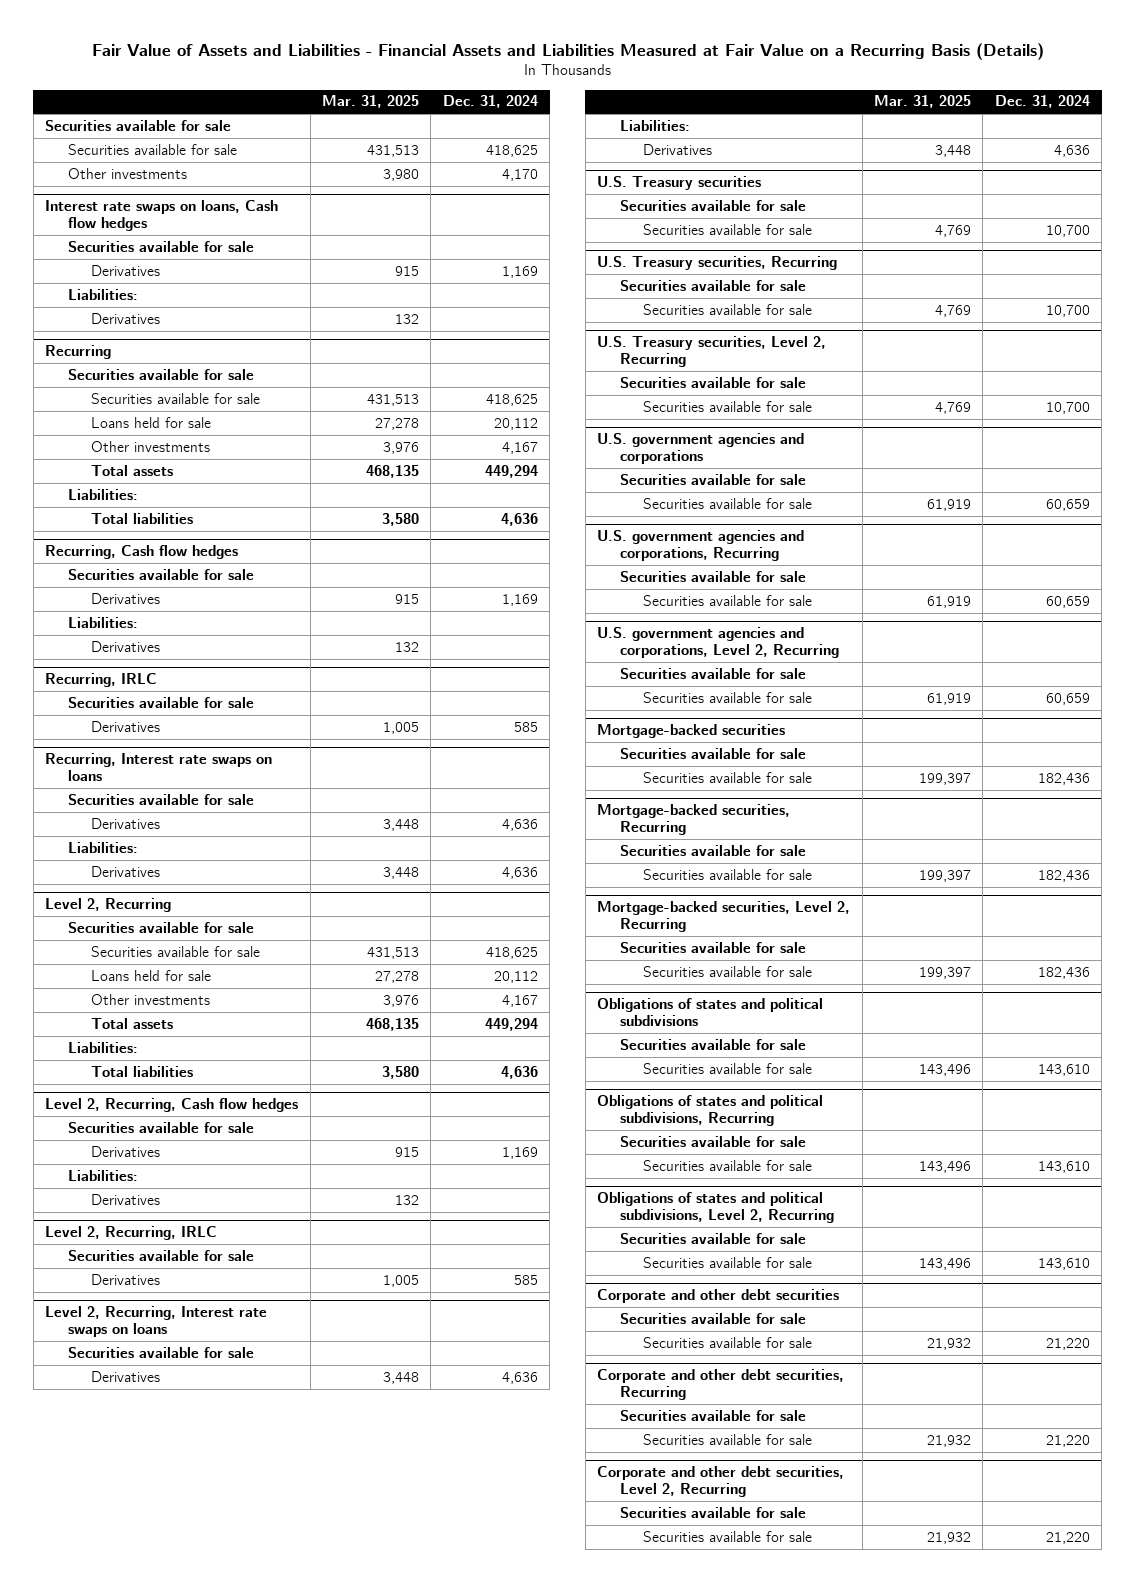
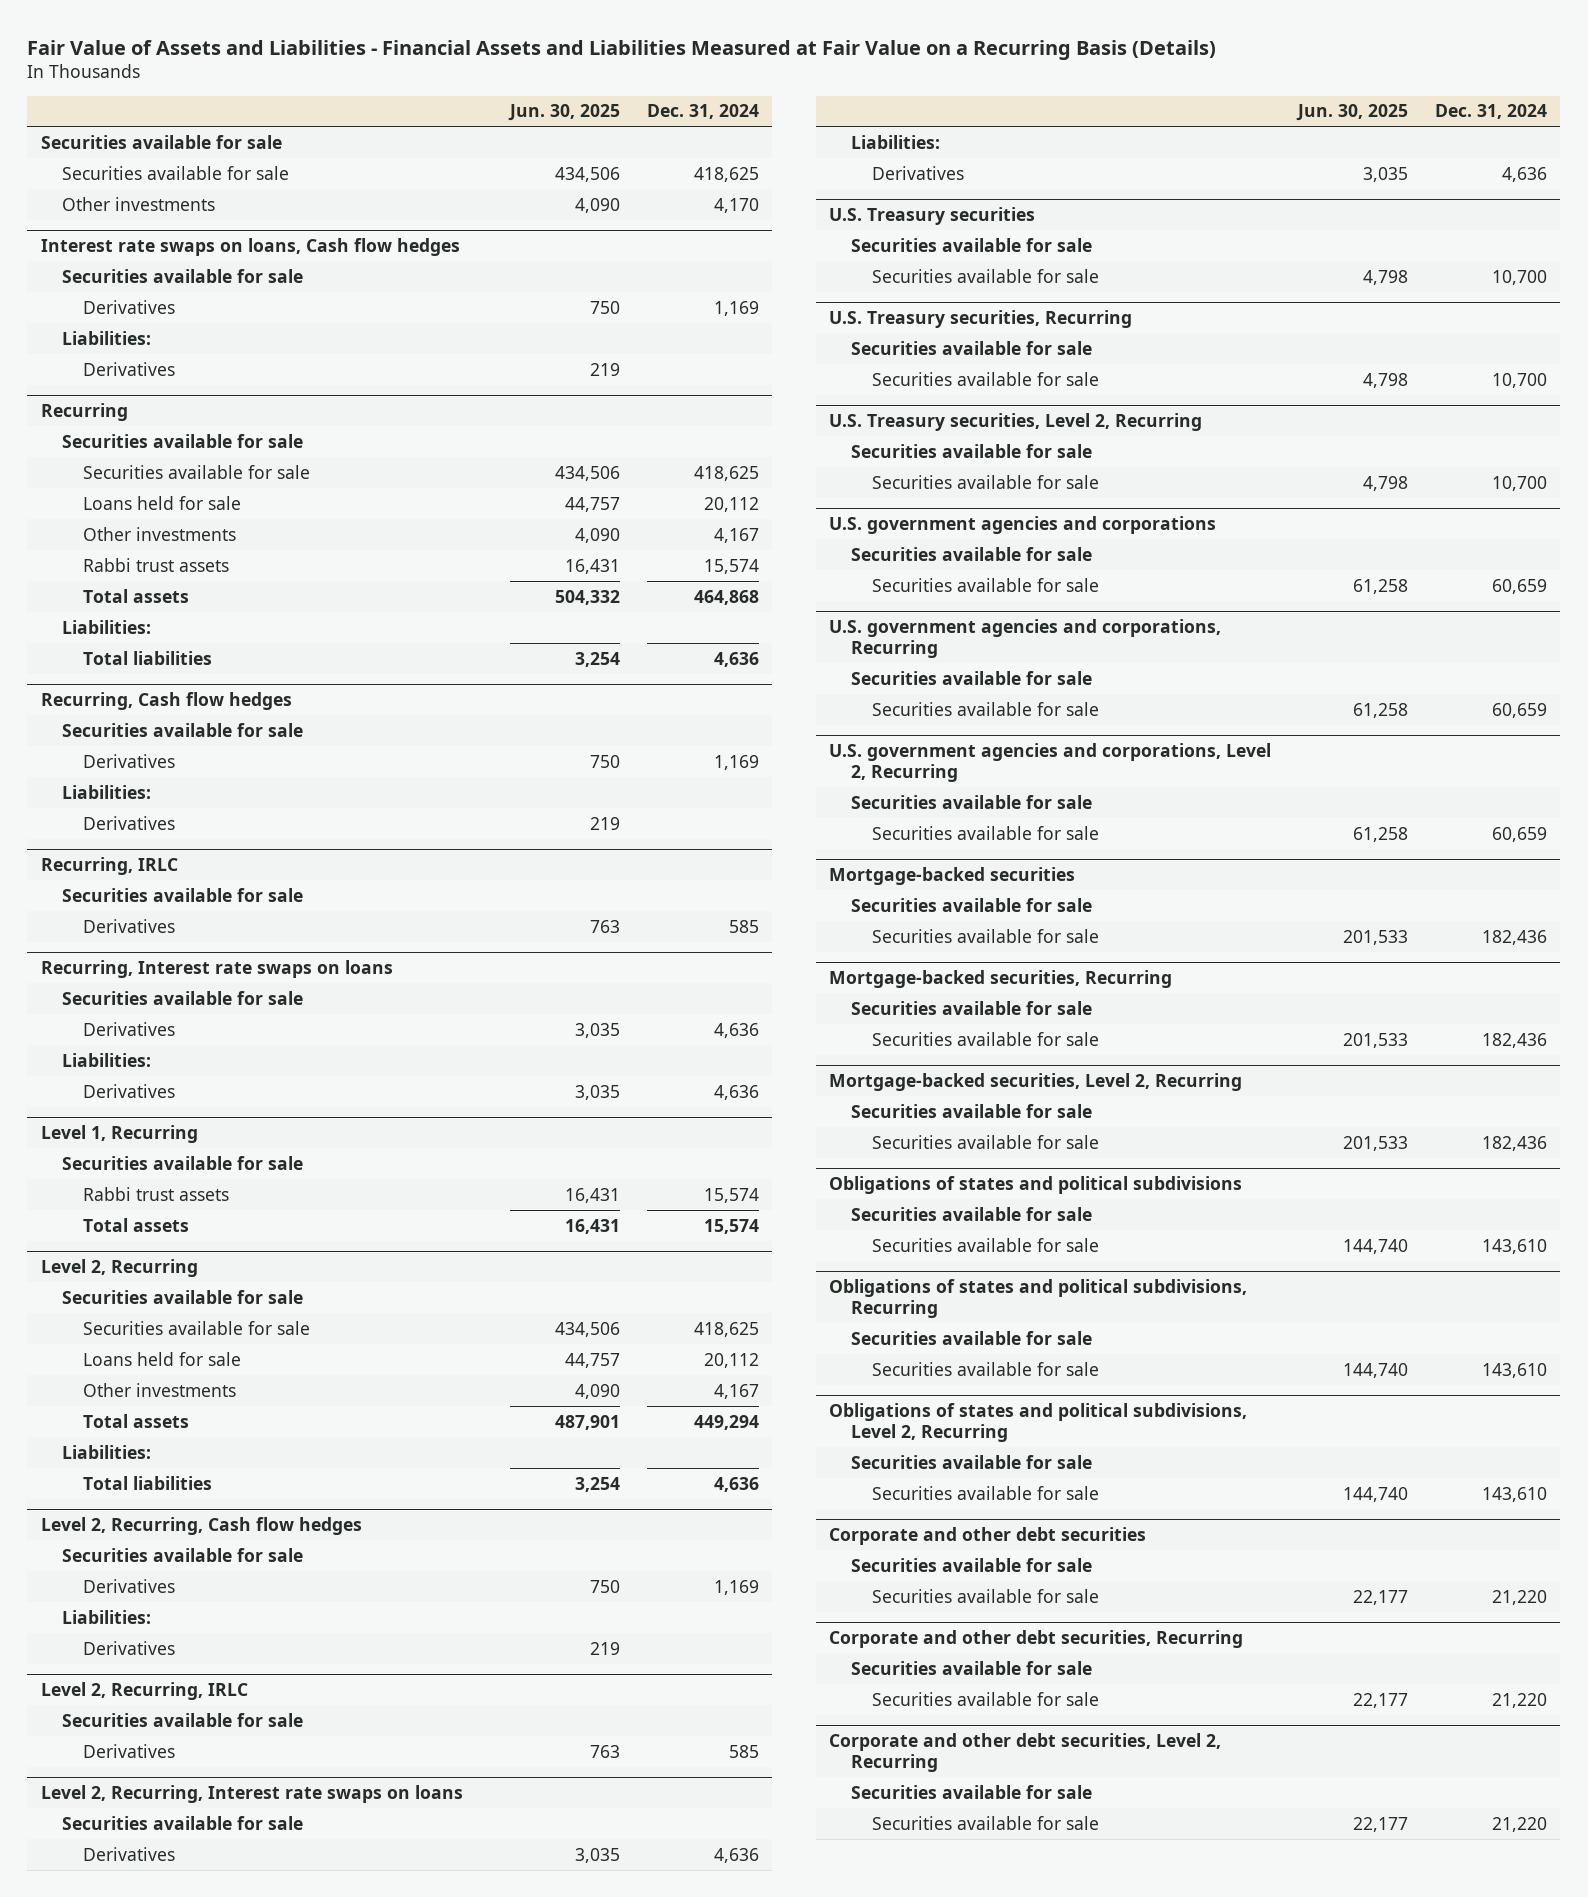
- | Mar. 31, 2025 | Dec. 31, 2024
+ | Jun. 30, 2025 | Dec. 31, 2024
@ Recurring
- Total assets | 468,135 | 449,294
+ Rabbi trust assets | 16,431 | 15,574
+ Total assets | 504,332 | 464,868
+ Level 1, Recurring
+ Securities available for sale
+ Rabbi trust assets | 16,431 | 15,574
+ Total assets | 16,431 | 15,574

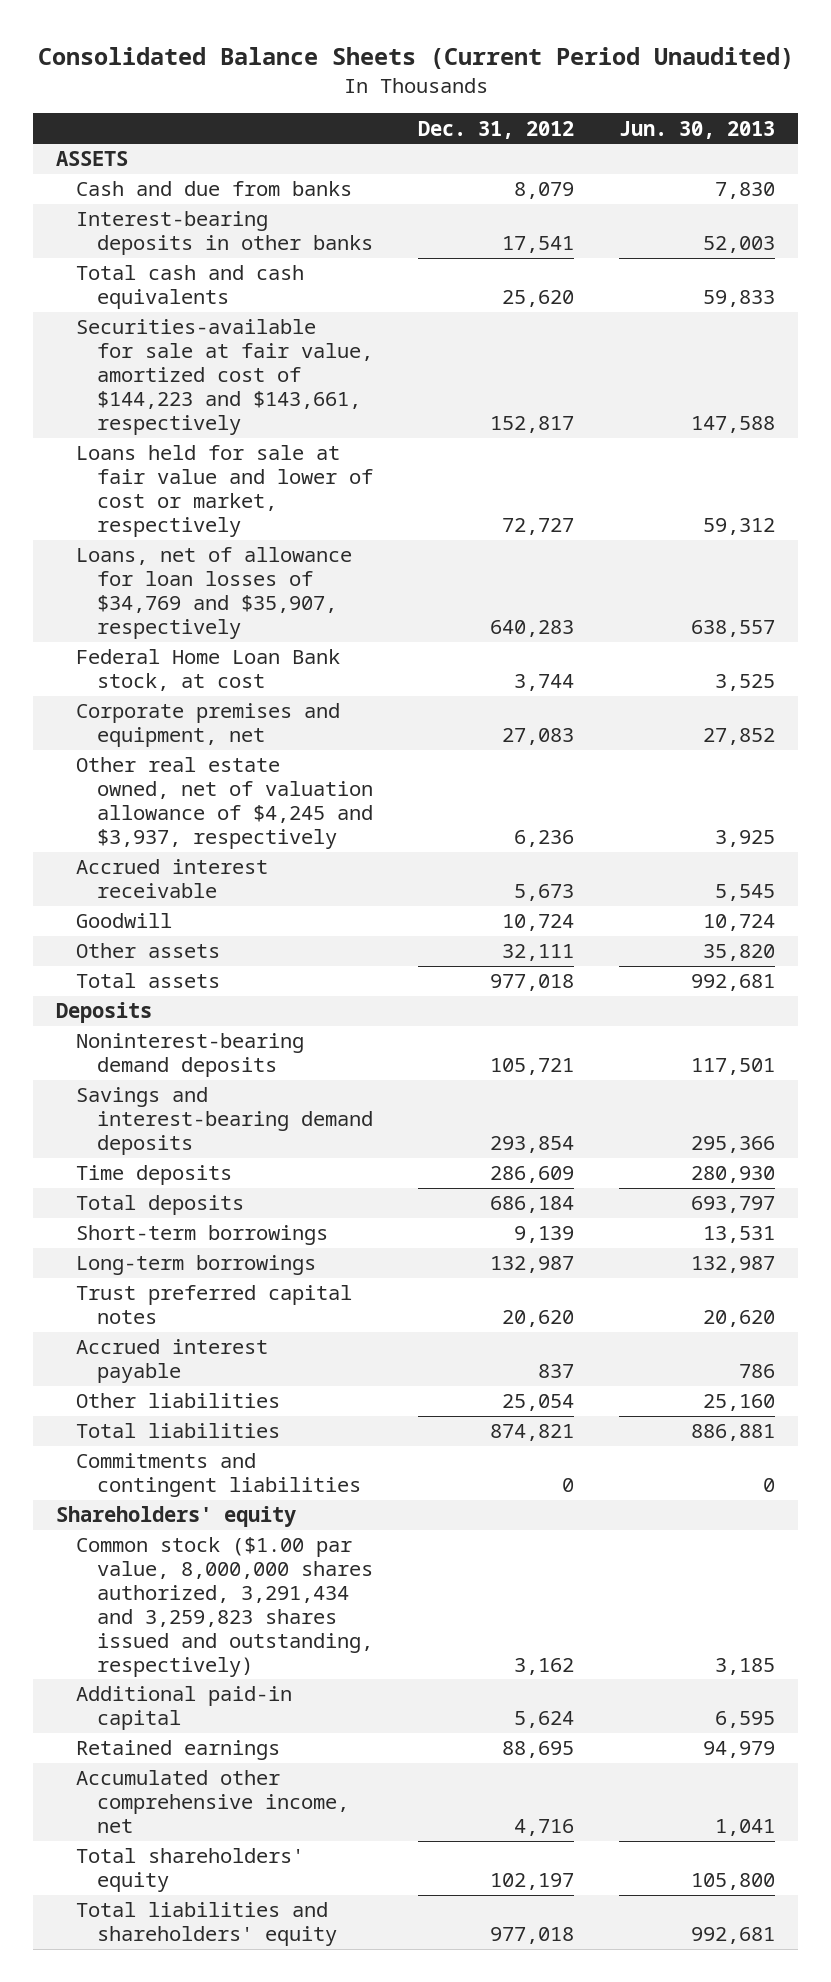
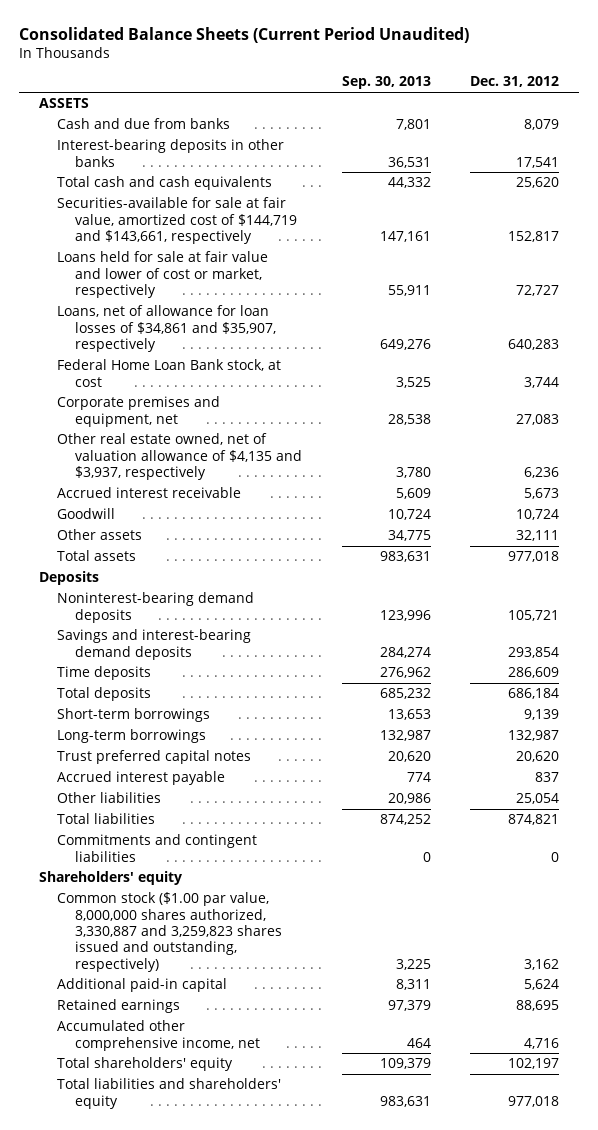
- | Dec. 31, 2012 | Jun. 30, 2013
+ | Sep. 30, 2013 | Dec. 31, 2012
- Securities-available for sale at fair value, amortized cost of $144,223 and $143,661, respectively | 152,817 | 147,588
+ Securities-available for sale at fair value, amortized cost of $144,719 and $143,661, respectively | 147,161 | 152,817
- Loans, net of allowance for loan losses of $34,769 and $35,907, respectively | 640,283 | 638,557
+ Loans, net of allowance for loan losses of $34,861 and $35,907, respectively | 649,276 | 640,283
- Other real estate owned, net of valuation allowance of $4,245 and $3,937, respectively | 6,236 | 3,925
+ Other real estate owned, net of valuation allowance of $4,135 and $3,937, respectively | 3,780 | 6,236
- Common stock ($1.00 par value, 8,000,000 shares authorized, 3,291,434 and 3,259,823 shares issued and outstanding, respectively) | 3,162 | 3,185
+ Common stock ($1.00 par value, 8,000,000 shares authorized, 3,330,887 and 3,259,823 shares issued and outstanding, respectively) | 3,225 | 3,162

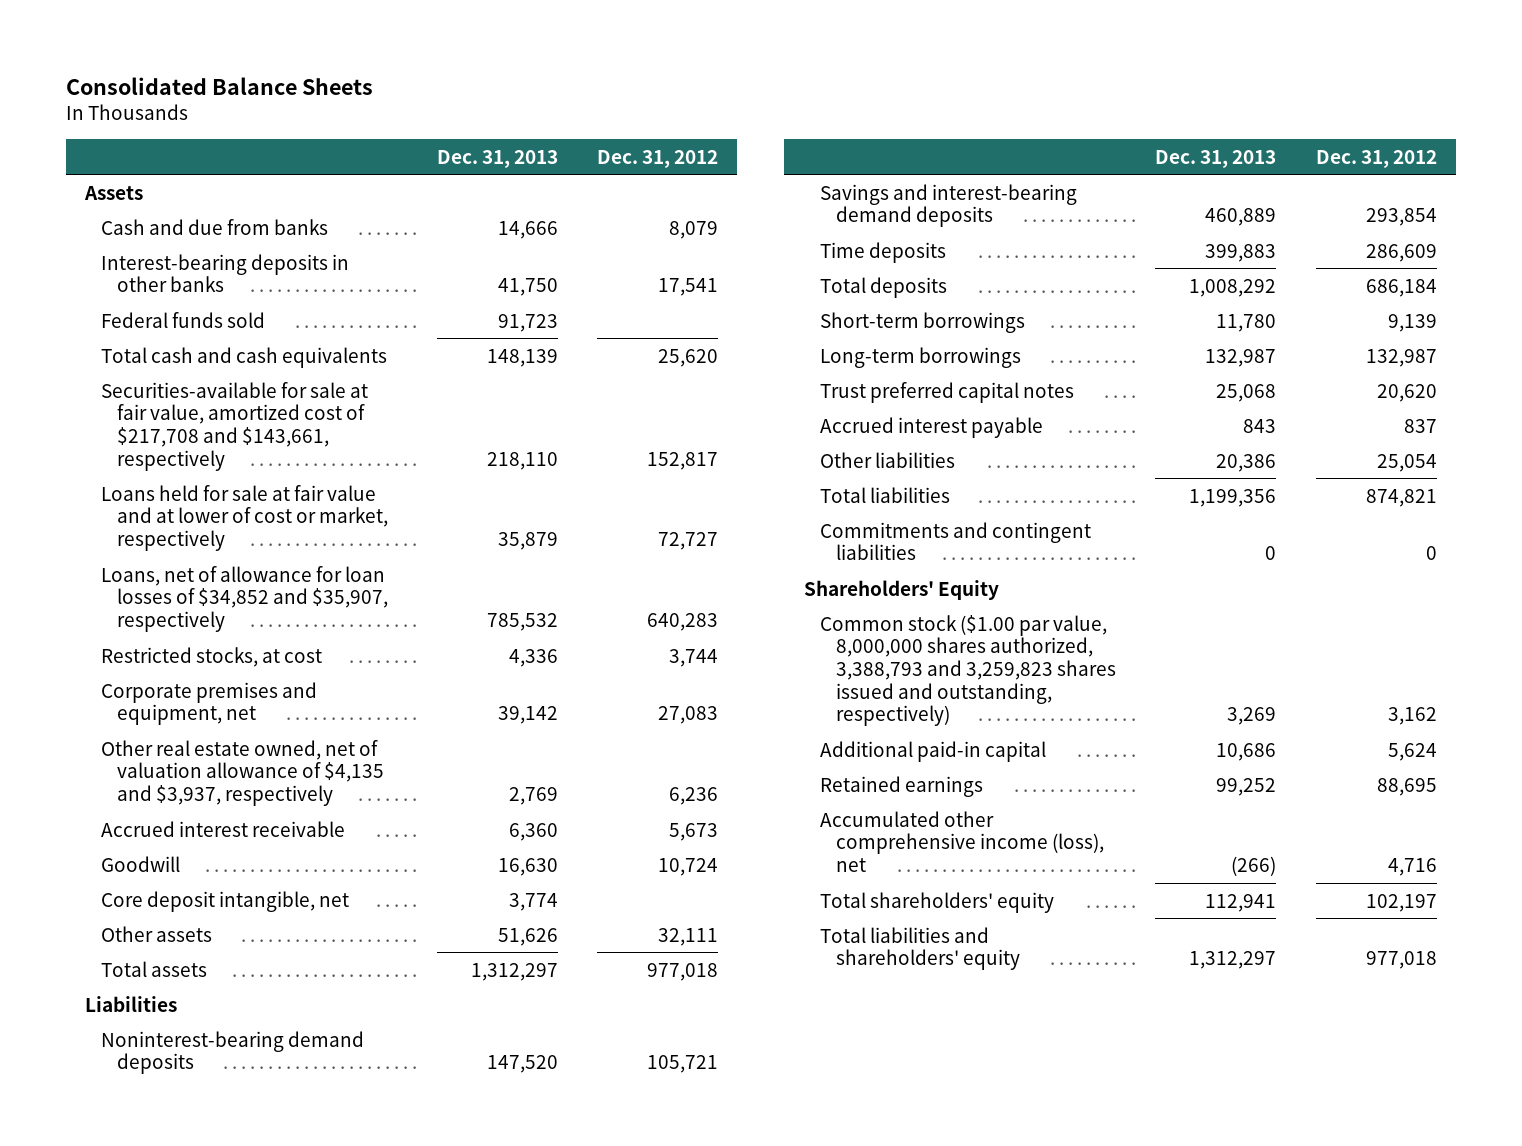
- Consolidated Balance Sheets (Current Period Unaudited)
+ Consolidated Balance Sheets
- | Sep. 30, 2013 | Dec. 31, 2012
+ | Dec. 31, 2013 | Dec. 31, 2012
- ASSETS
+ Assets
+ Federal funds sold | 91,723 |
- Securities-available for sale at fair value, amortized cost of $144,719 and $143,661, respectively | 147,161 | 152,817
- Loans held for sale at fair value and lower of cost or market, respectively | 55,911 | 72,727
- Loans, net of allowance for loan losses of $34,861 and $35,907, respectively | 649,276 | 640,283
- Federal Home Loan Bank stock, at cost | 3,525 | 3,744
+ Securities-available for sale at fair value, amortized cost of $217,708 and $143,661, respectively | 218,110 | 152,817
+ Loans held for sale at fair value and at lower of cost or market, respectively | 35,879 | 72,727
+ Loans, net of allowance for loan losses of $34,852 and $35,907, respectively | 785,532 | 640,283
+ Restricted stocks, at cost | 4,336 | 3,744
+ Core deposit intangible, net | 3,774 |
- Deposits
+ Liabilities
- Shareholders' equity
- Common stock ($1.00 par value, 8,000,000 shares authorized, 3,330,887 and 3,259,823 shares issued and outstanding, respectively) | 3,225 | 3,162
+ Shareholders' Equity
+ Common stock ($1.00 par value, 8,000,000 shares authorized, 3,388,793 and 3,259,823 shares issued and outstanding, respectively) | 3,269 | 3,162
- Accumulated other comprehensive income, net | 464 | 4,716
+ Accumulated other comprehensive income (loss), net | (266) | 4,716

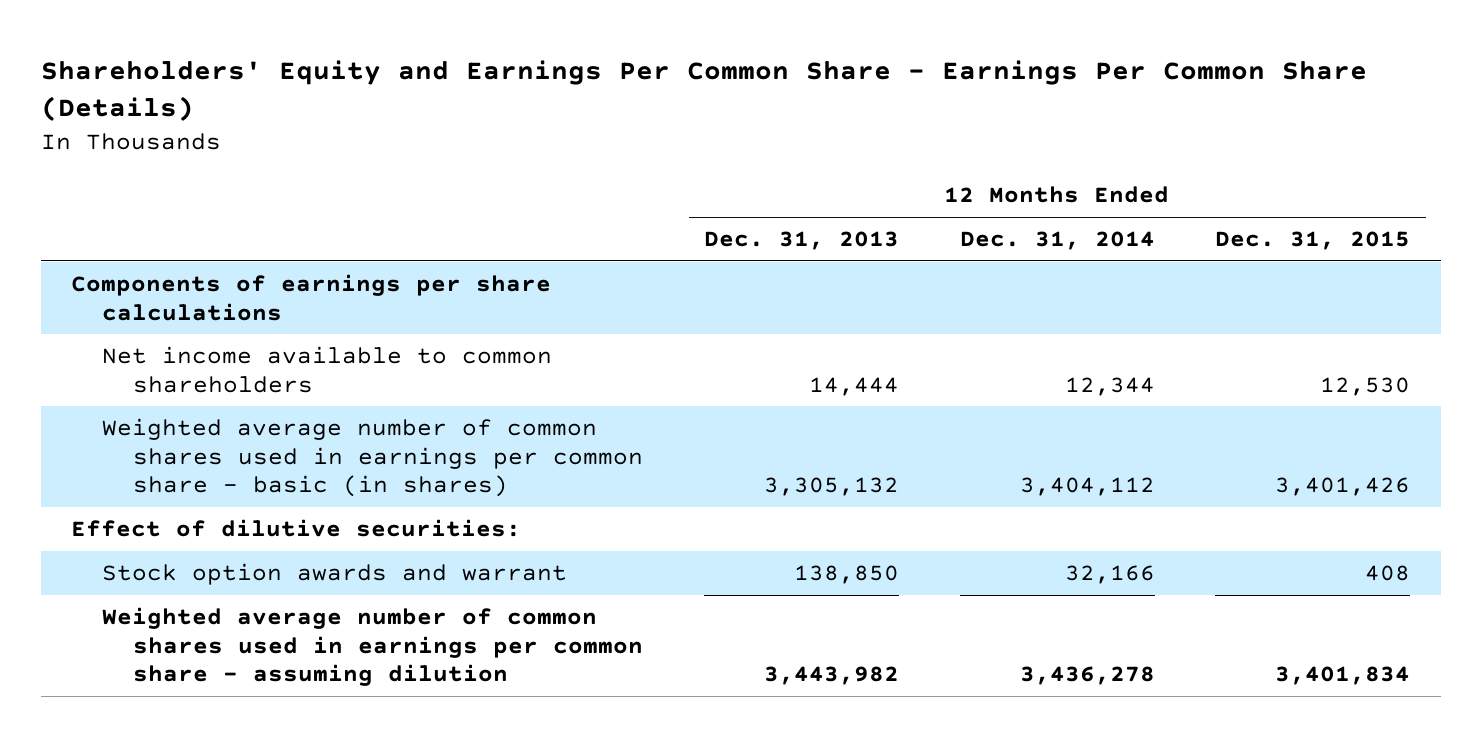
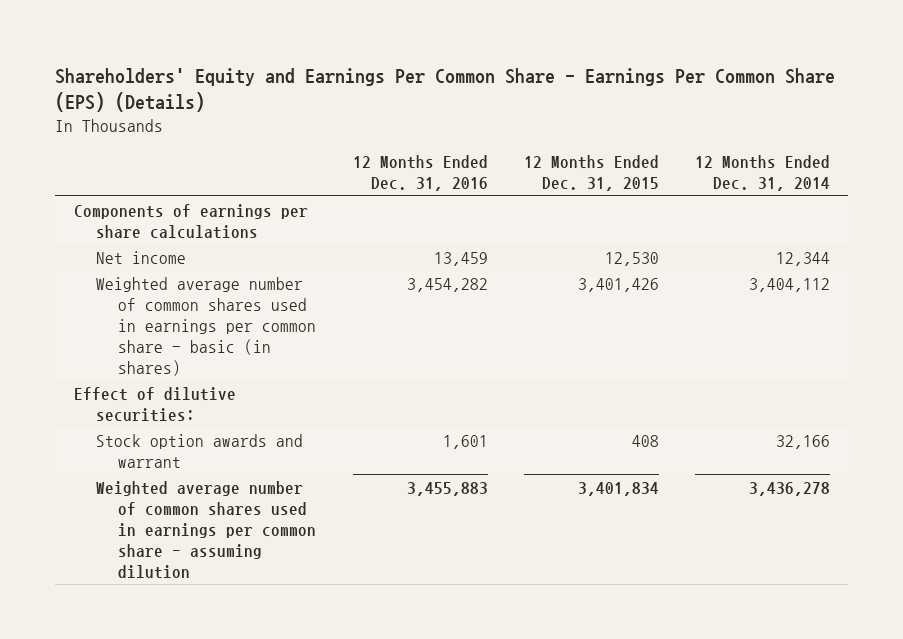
- Shareholders' Equity and Earnings Per Common Share - Earnings Per Common Share (Details)
+ Shareholders' Equity and Earnings Per Common Share - Earnings Per Common Share (EPS) (Details)
- | 12 Months Ended Dec. 31, 2013 | 12 Months Ended Dec. 31, 2014 | 12 Months Ended Dec. 31, 2015
+ | 12 Months Ended Dec. 31, 2016 | 12 Months Ended Dec. 31, 2015 | 12 Months Ended Dec. 31, 2014
- Net income available to common shareholders | 14,444 | 12,344 | 12,530
+ Net income | 13,459 | 12,530 | 12,344

